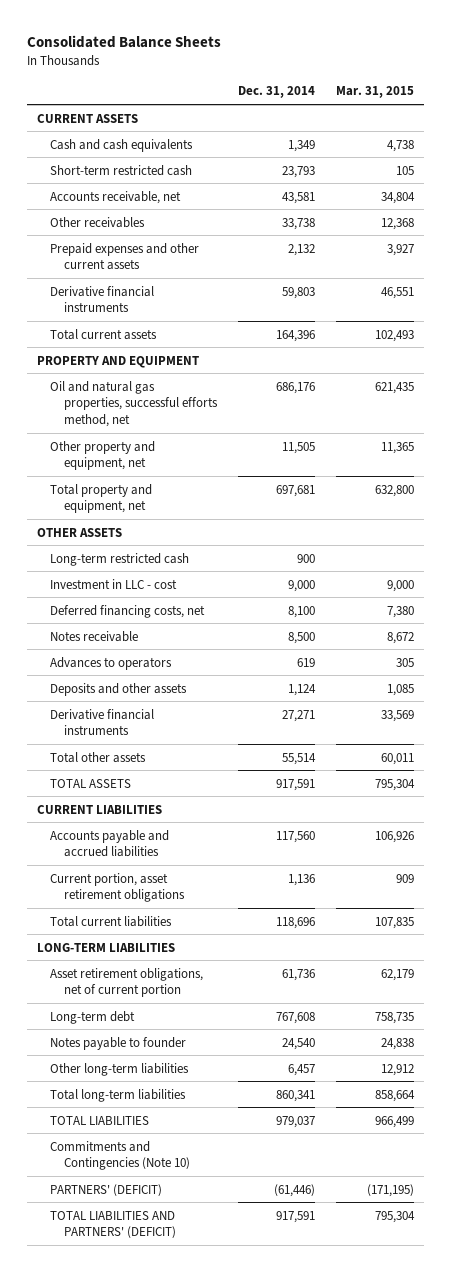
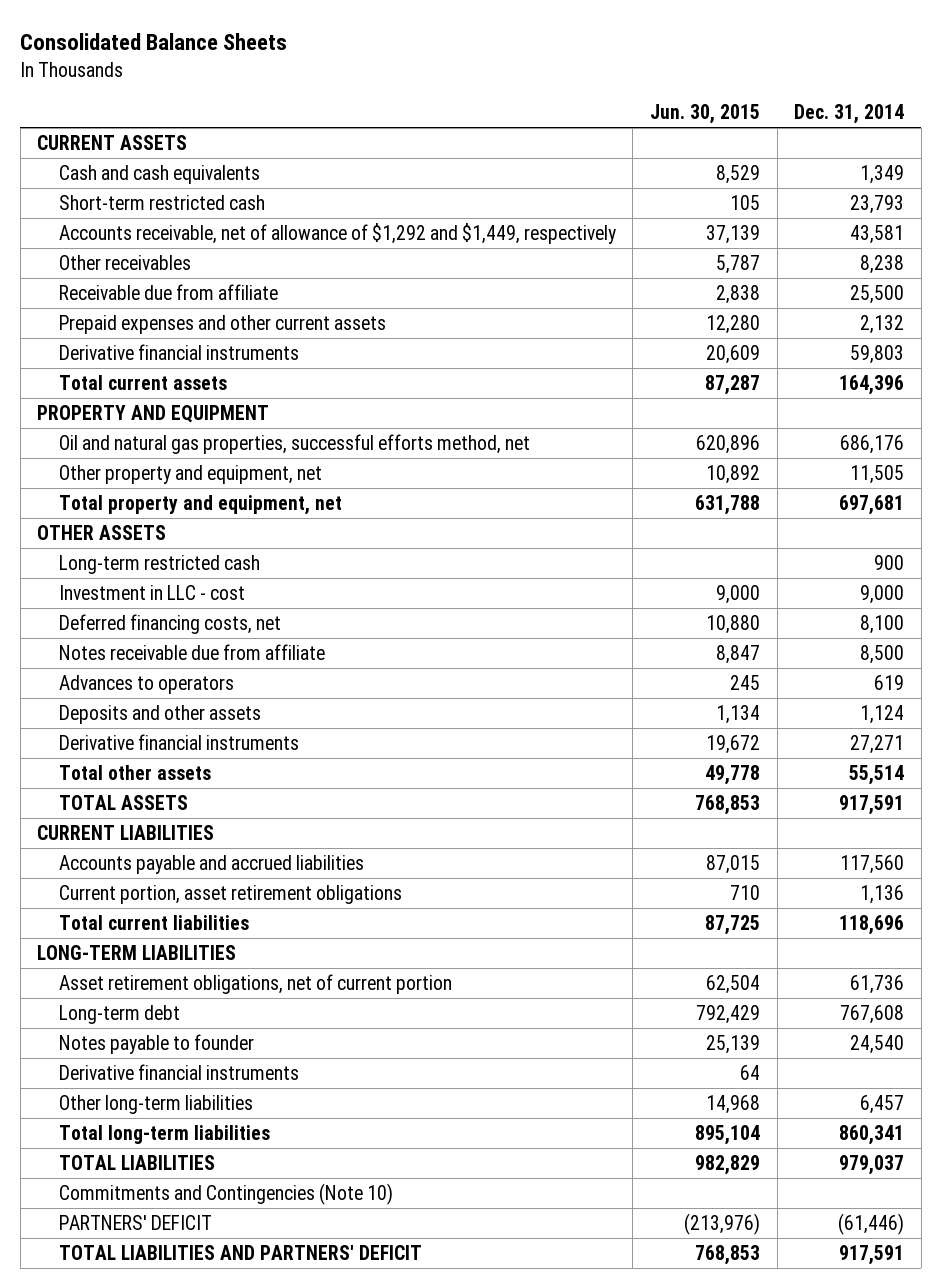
- | Dec. 31, 2014 | Mar. 31, 2015
+ | Jun. 30, 2015 | Dec. 31, 2014
- Accounts receivable, net | 43,581 | 34,804
- Other receivables | 33,738 | 12,368
+ Accounts receivable, net of allowance of $1,292 and $1,449, respectively | 37,139 | 43,581
+ Other receivables | 5,787 | 8,238
+ Receivable due from affiliate | 2,838 | 25,500
- Notes receivable | 8,500 | 8,672
+ Notes receivable due from affiliate | 8,847 | 8,500
+ Derivative financial instruments | 64 |
- PARTNERS' (DEFICIT) | (61,446) | (171,195)
- TOTAL LIABILITIES AND PARTNERS' (DEFICIT) | 917,591 | 795,304
+ PARTNERS' DEFICIT | (213,976) | (61,446)
+ TOTAL LIABILITIES AND PARTNERS' DEFICIT | 768,853 | 917,591

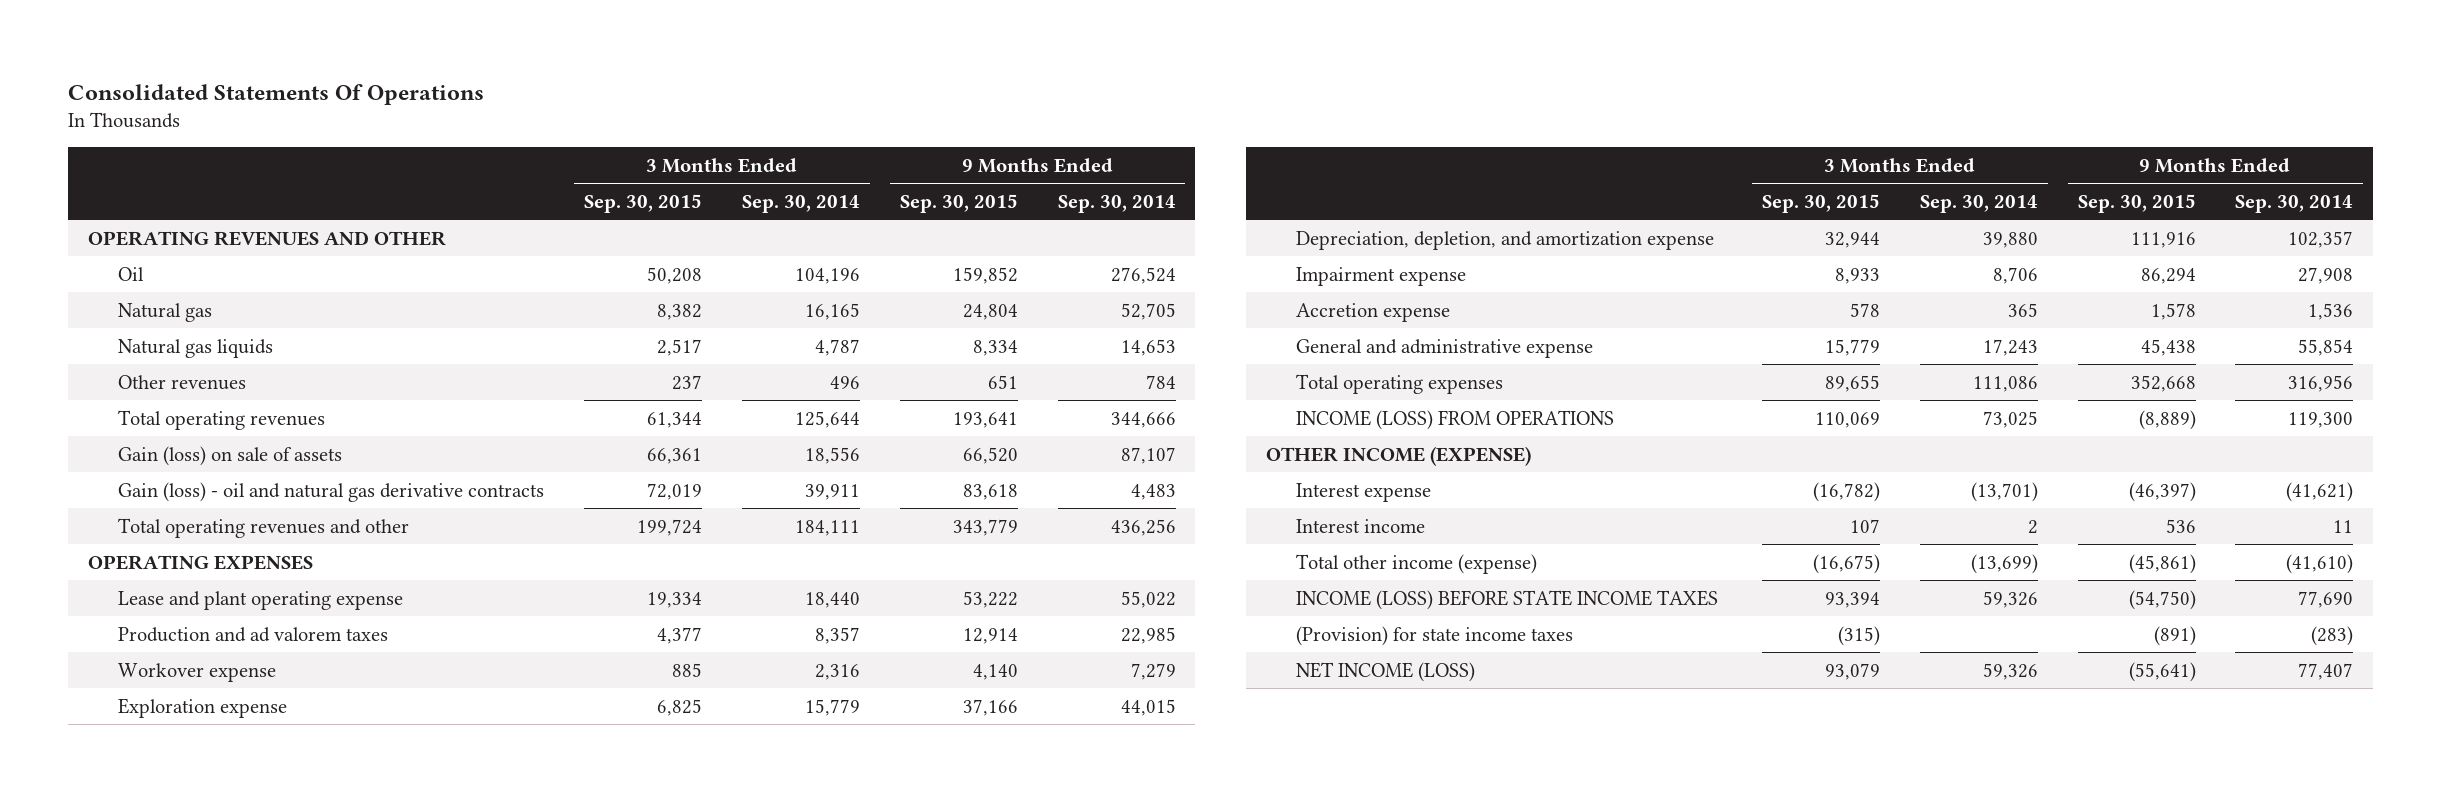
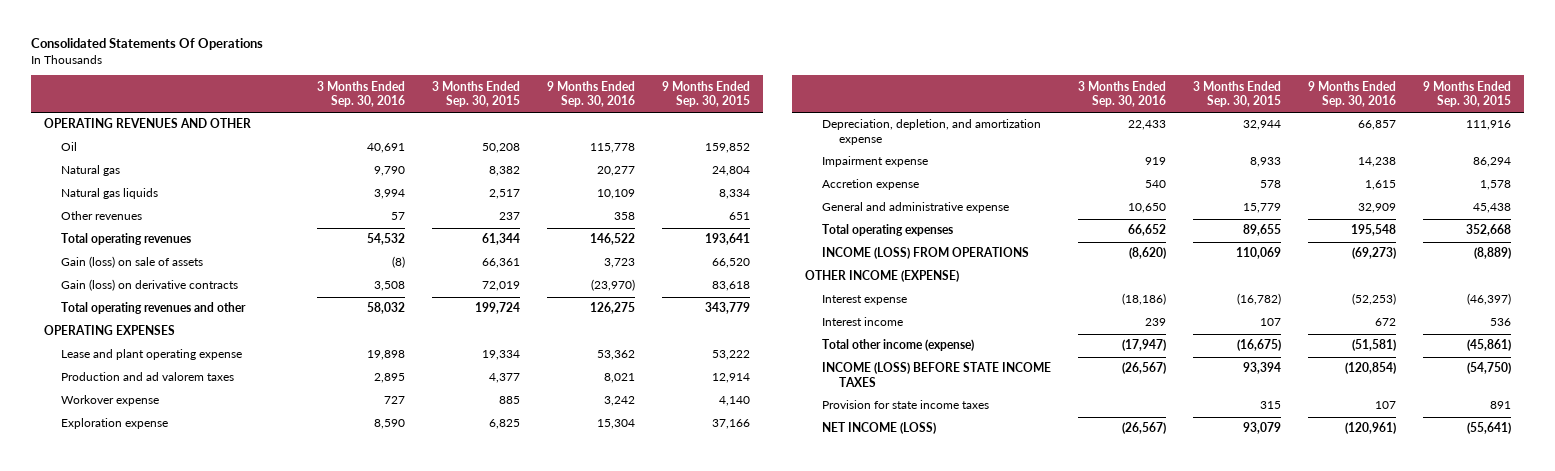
- | 3 Months Ended Sep. 30, 2015 | 3 Months Ended Sep. 30, 2014 | 9 Months Ended Sep. 30, 2015 | 9 Months Ended Sep. 30, 2014
+ | 3 Months Ended Sep. 30, 2016 | 3 Months Ended Sep. 30, 2015 | 9 Months Ended Sep. 30, 2016 | 9 Months Ended Sep. 30, 2015
- Gain (loss) - oil and natural gas derivative contracts | 72,019 | 39,911 | 83,618 | 4,483
+ Gain (loss) on derivative contracts | 3,508 | 72,019 | (23,970) | 83,618
- (Provision) for state income taxes | (315) | | (891) | (283)
+ Provision for state income taxes | | 315 | 107 | 891

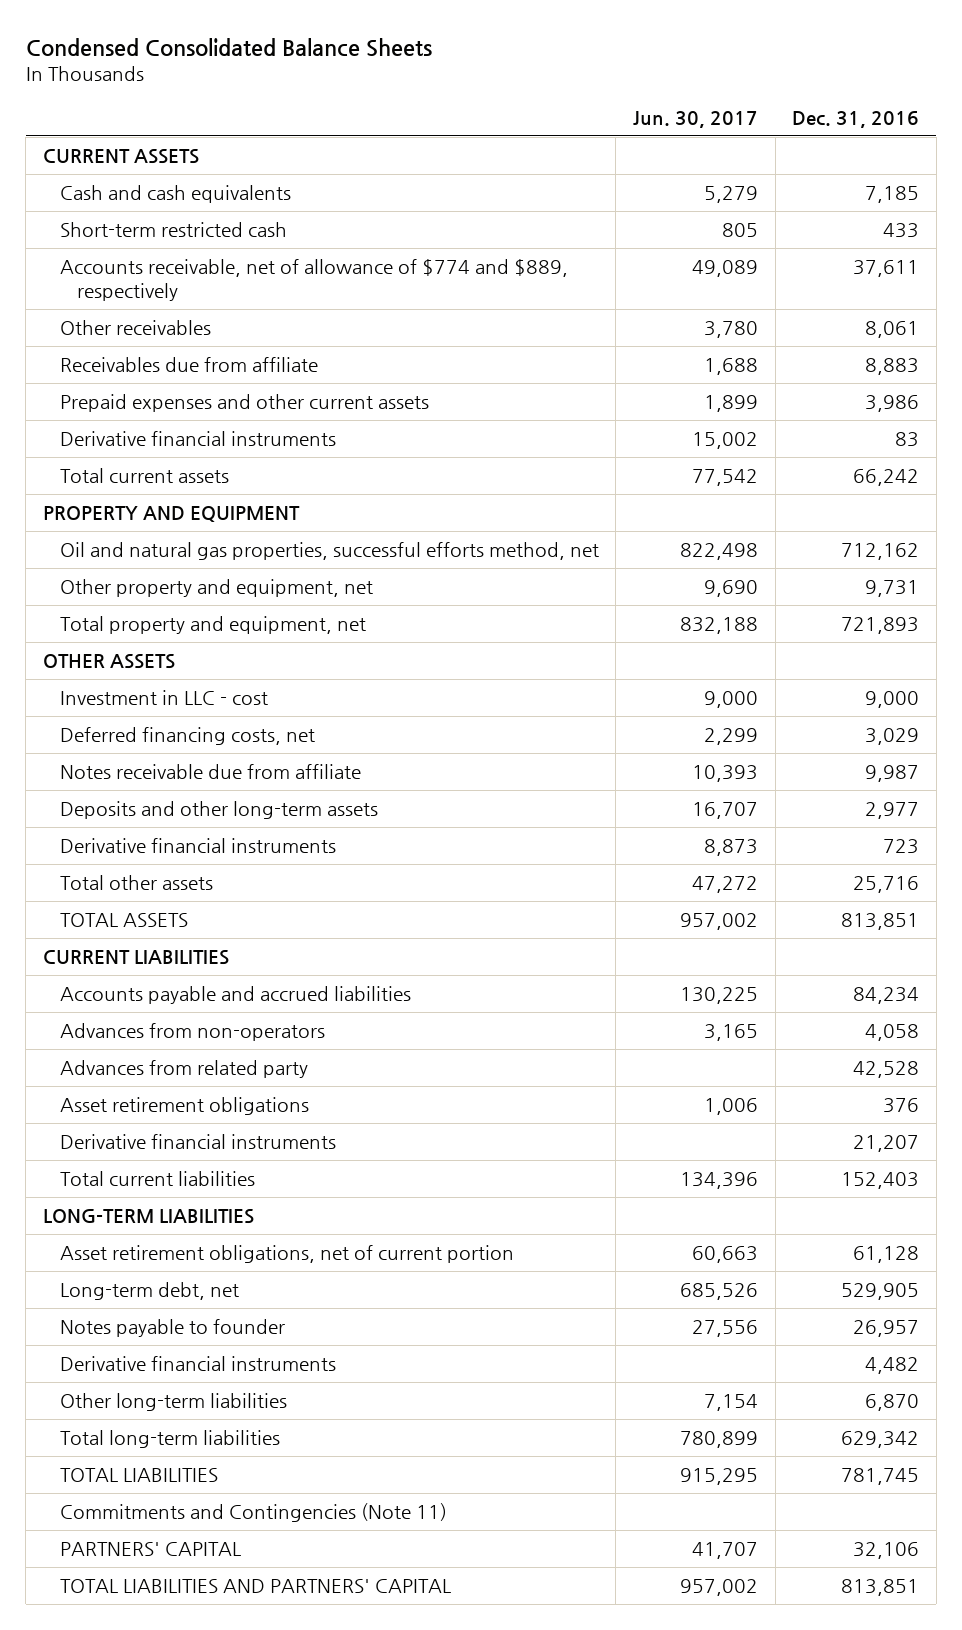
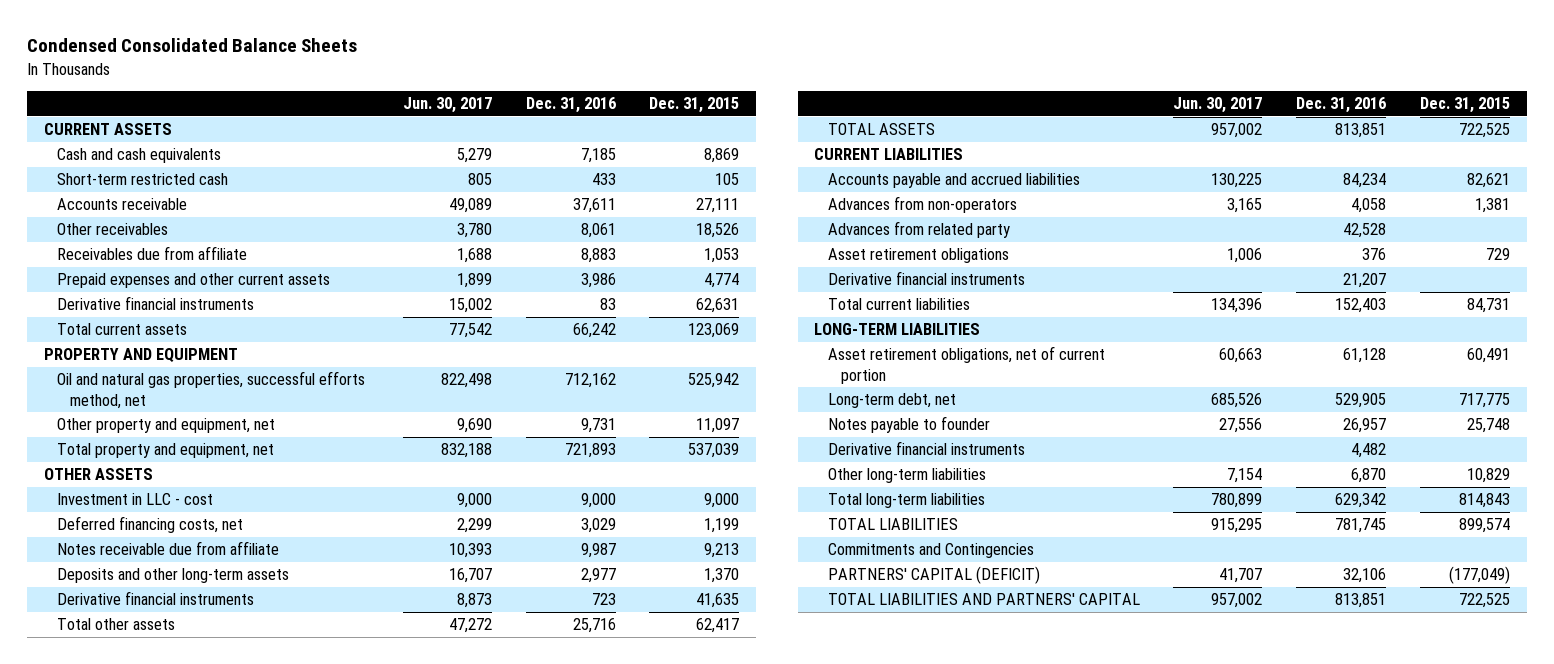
- | Jun. 30, 2017 | Dec. 31, 2016
+ | Jun. 30, 2017 | Dec. 31, 2016 | Dec. 31, 2015
- Accounts receivable, net of allowance of $774 and $889, respectively | 49,089 | 37,611
+ Accounts receivable | 49,089 | 37,611 | 27,111
- Commitments and Contingencies (Note 11)
- PARTNERS' CAPITAL | 41,707 | 32,106
+ Commitments and Contingencies
+ PARTNERS' CAPITAL (DEFICIT) | 41,707 | 32,106 | (177,049)

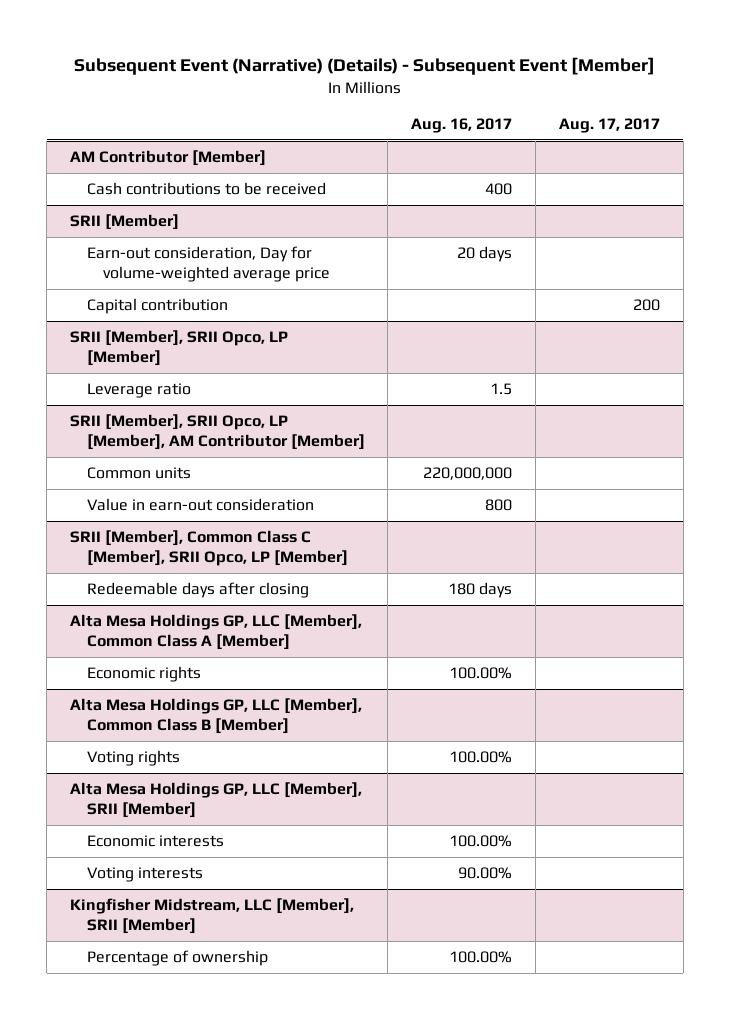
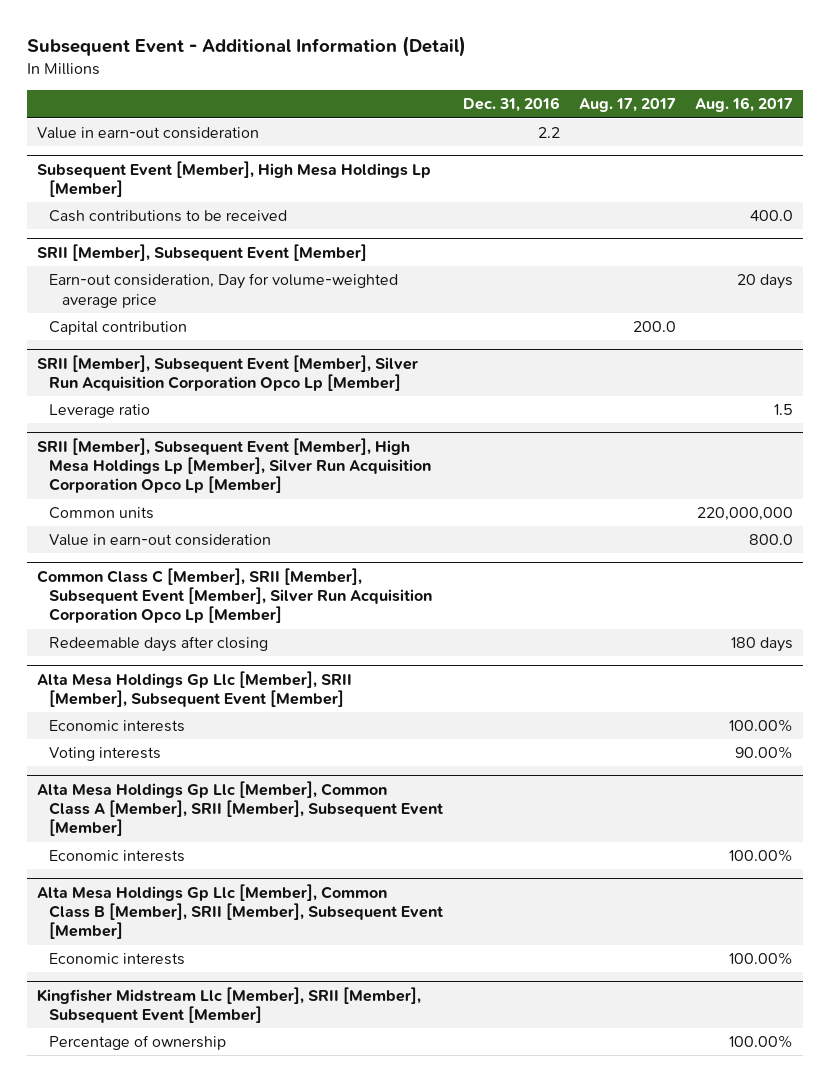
- Subsequent Event (Narrative) (Details) - Subsequent Event [Member]
+ Subsequent Event - Additional Information (Detail)
- | Aug. 16, 2017 | Aug. 17, 2017
+ | Dec. 31, 2016 | Aug. 17, 2017 | Aug. 16, 2017
- AM Contributor [Member]
- Cash contributions to be received | 400 |
- SRII [Member]
+ Value in earn-out consideration | 2.2 | |
+ Subsequent Event [Member], High Mesa Holdings Lp [Member]
+ Cash contributions to be received | | | 400.0
+ SRII [Member], Subsequent Event [Member]
- Capital contribution | | 200
- SRII [Member], SRII Opco, LP [Member]
+ Capital contribution | | 200.0 |
+ SRII [Member], Subsequent Event [Member], Silver Run Acquisition Corporation Opco Lp [Member]
- SRII [Member], SRII Opco, LP [Member], AM Contributor [Member]
+ SRII [Member], Subsequent Event [Member], High Mesa Holdings Lp [Member], Silver Run Acquisition Corporation Opco Lp [Member]
- Value in earn-out consideration | 800 |
- SRII [Member], Common Class C [Member], SRII Opco, LP [Member]
+ Value in earn-out consideration | | | 800.0
+ Common Class C [Member], SRII [Member], Subsequent Event [Member], Silver Run Acquisition Corporation Opco Lp [Member]
- Alta Mesa Holdings GP, LLC [Member], Common Class A [Member]
- Economic rights | 100.00% |
- Alta Mesa Holdings GP, LLC [Member], Common Class B [Member]
- Voting rights | 100.00% |
- Alta Mesa Holdings GP, LLC [Member], SRII [Member]
+ Alta Mesa Holdings Gp Llc [Member], SRII [Member], Subsequent Event [Member]
- Kingfisher Midstream, LLC [Member], SRII [Member]
+ Alta Mesa Holdings Gp Llc [Member], Common Class A [Member], SRII [Member], Subsequent Event [Member]
+ Economic interests | | | 100.00%
+ Alta Mesa Holdings Gp Llc [Member], Common Class B [Member], SRII [Member], Subsequent Event [Member]
+ Economic interests | | | 100.00%
+ Kingfisher Midstream Llc [Member], SRII [Member], Subsequent Event [Member]

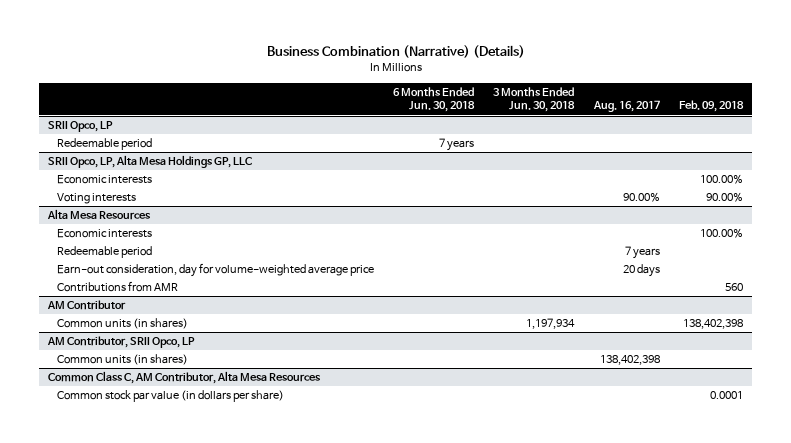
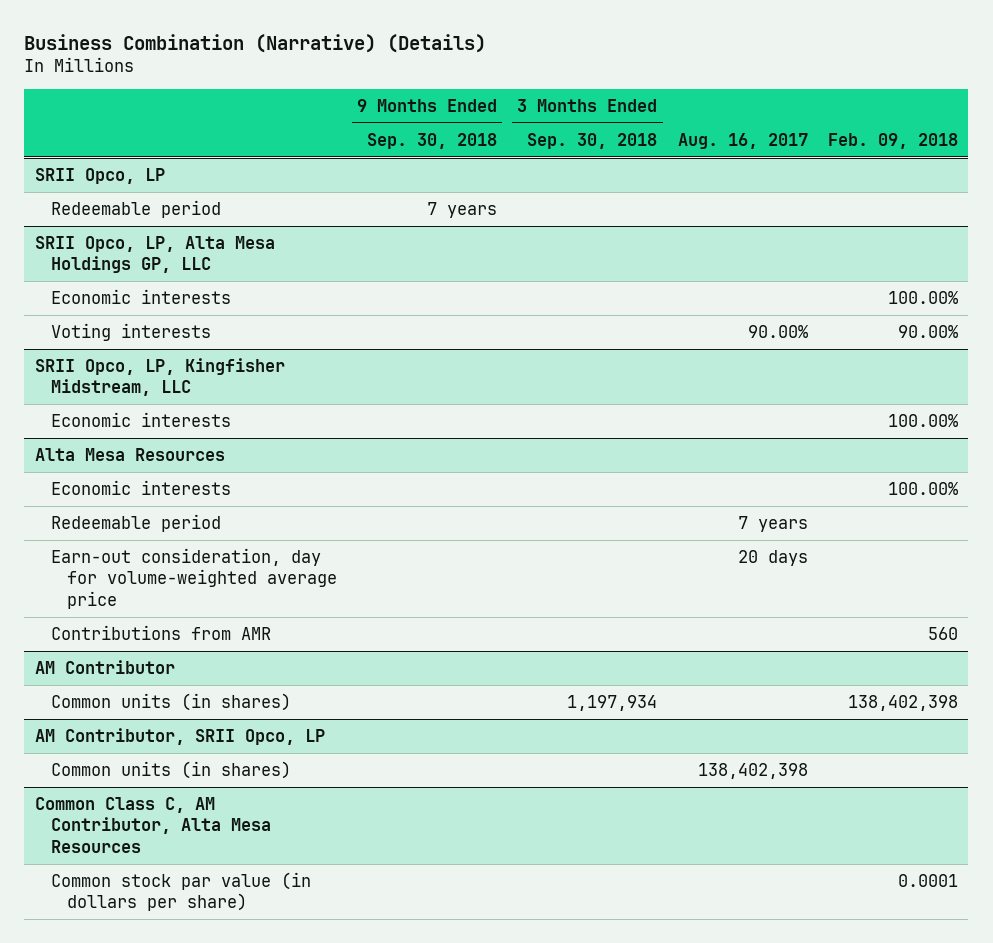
- | 6 Months Ended Jun. 30, 2018 | 3 Months Ended Jun. 30, 2018 | Aug. 16, 2017 | Feb. 09, 2018
+ | 9 Months Ended Sep. 30, 2018 | 3 Months Ended Sep. 30, 2018 | Aug. 16, 2017 | Feb. 09, 2018
+ SRII Opco, LP, Kingfisher Midstream, LLC
+ Economic interests | | | | 100.00%

